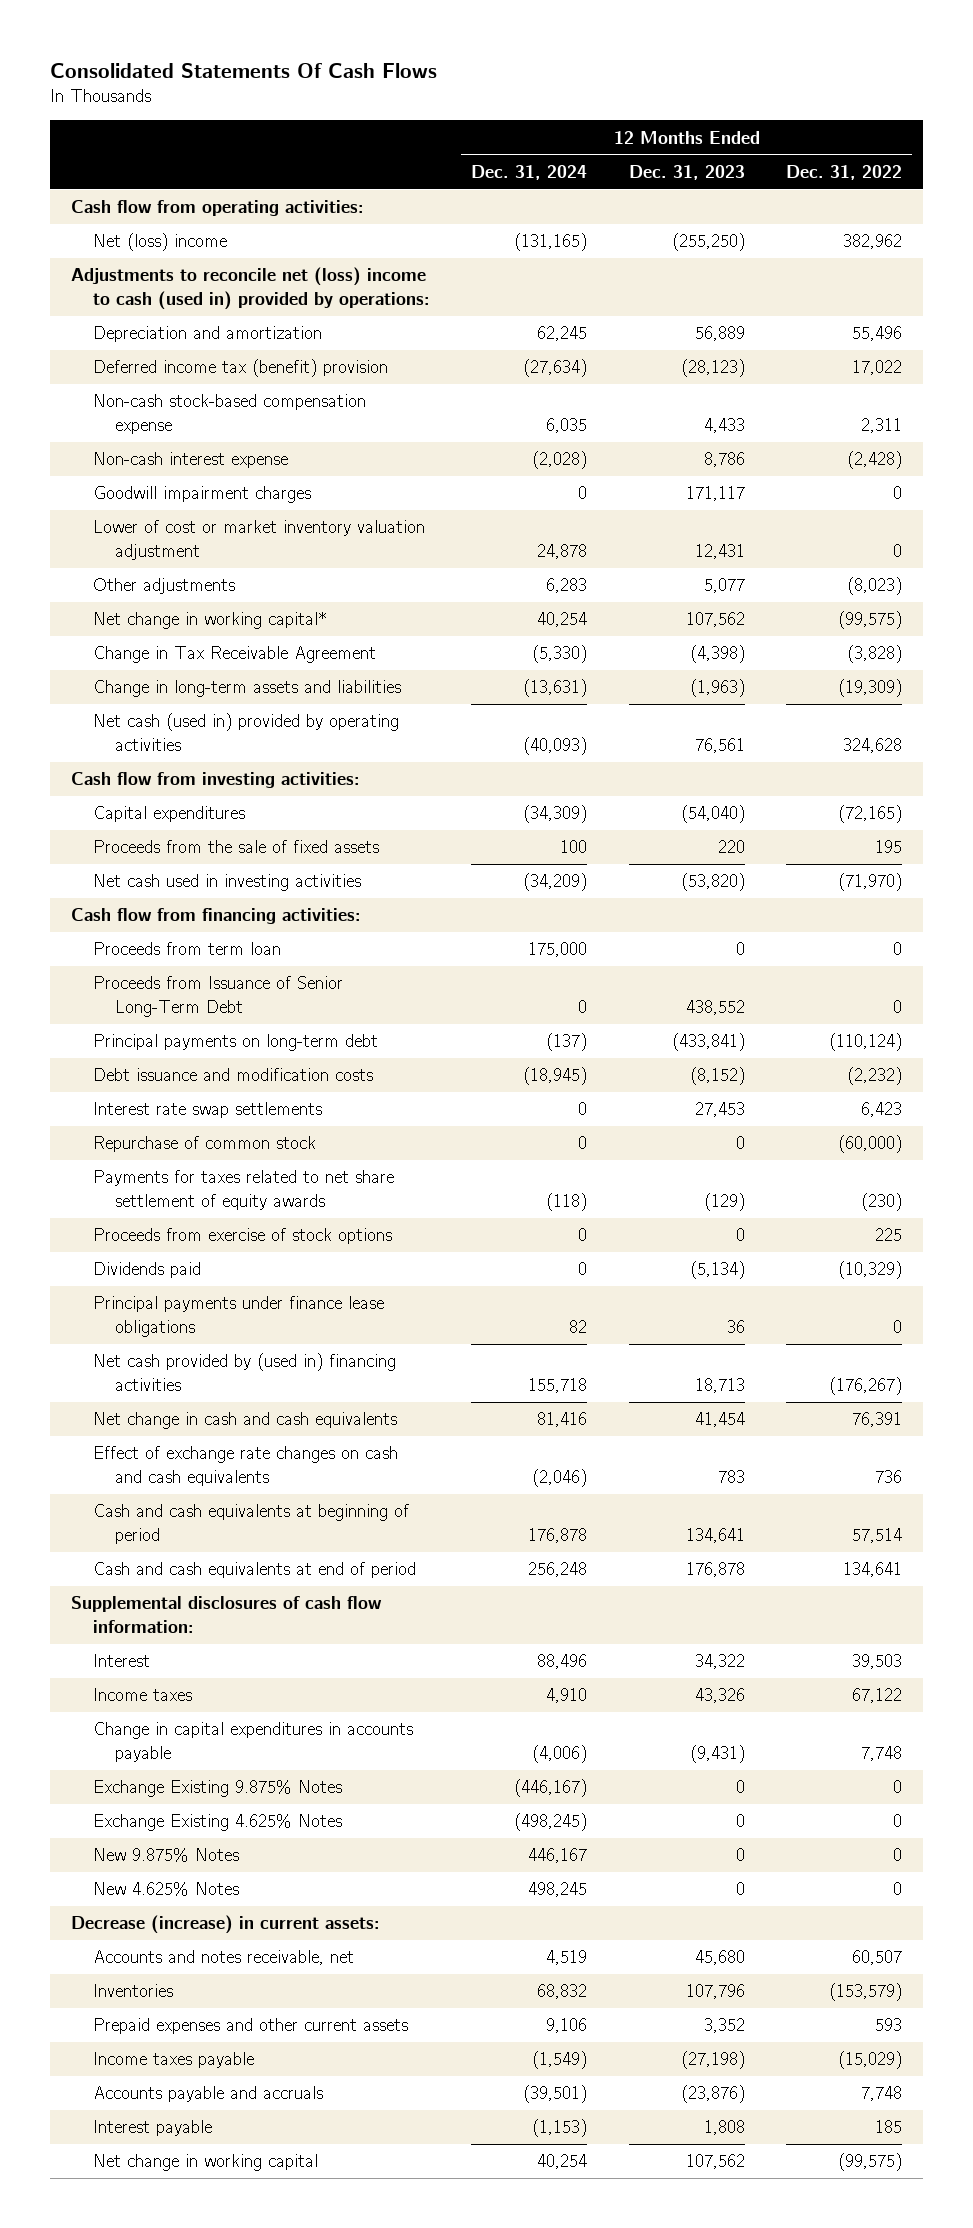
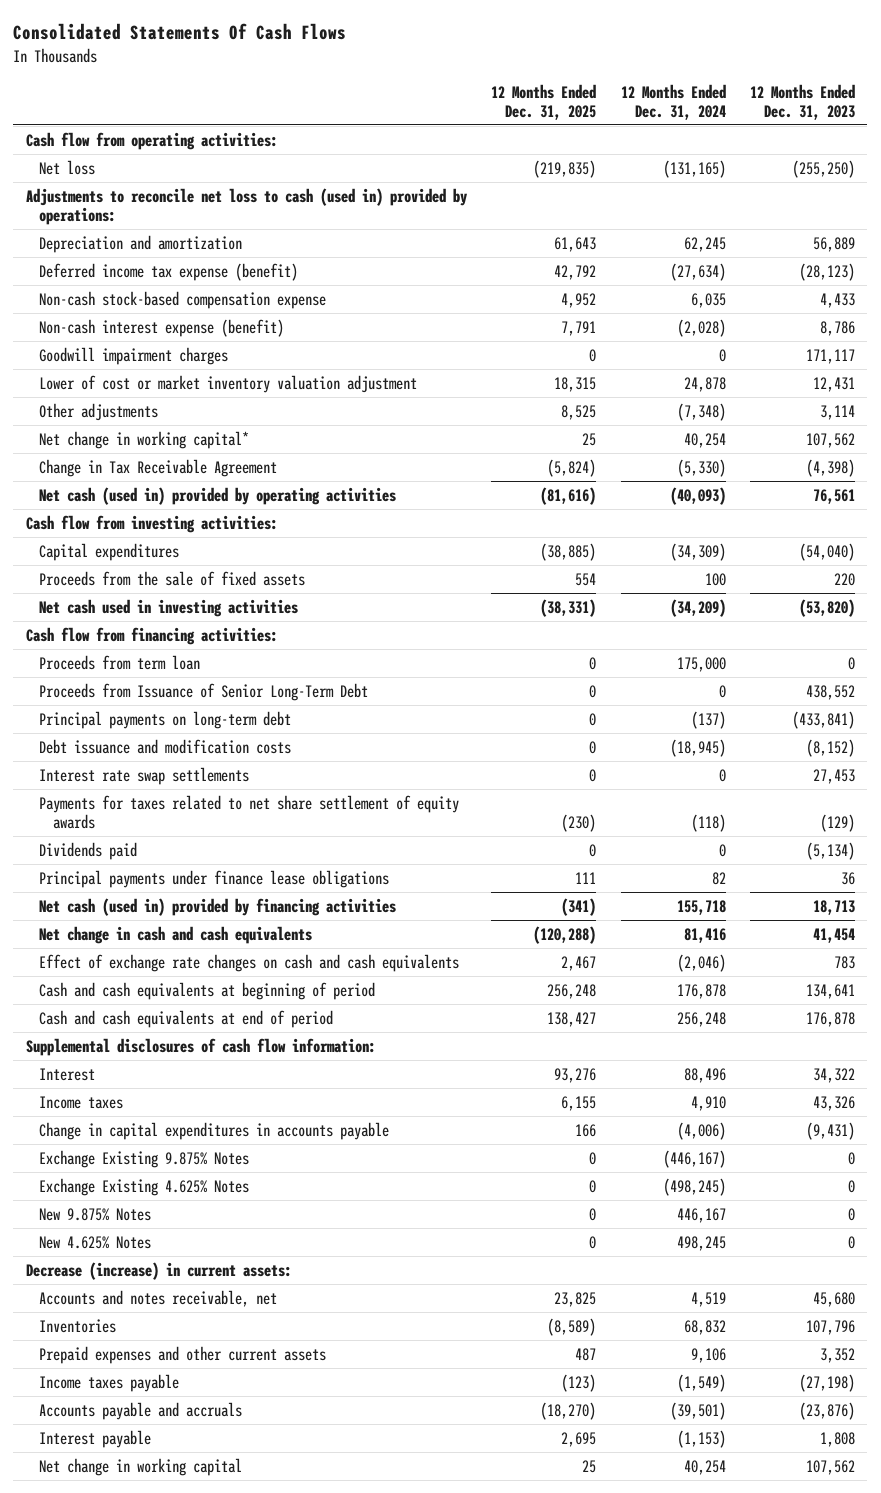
- | 12 Months Ended Dec. 31, 2024 | 12 Months Ended Dec. 31, 2023 | 12 Months Ended Dec. 31, 2022
+ | 12 Months Ended Dec. 31, 2025 | 12 Months Ended Dec. 31, 2024 | 12 Months Ended Dec. 31, 2023
- Net (loss) income | (131,165) | (255,250) | 382,962
- Adjustments to reconcile net (loss) income to cash (used in) provided by operations:
+ Net loss | (219,835) | (131,165) | (255,250)
+ Adjustments to reconcile net loss to cash (used in) provided by operations:
- Deferred income tax (benefit) provision | (27,634) | (28,123) | 17,022
+ Deferred income tax expense (benefit) | 42,792 | (27,634) | (28,123)
- Non-cash interest expense | (2,028) | 8,786 | (2,428)
+ Non-cash interest expense (benefit) | 7,791 | (2,028) | 8,786
- Other adjustments | 6,283 | 5,077 | (8,023)
+ Other adjustments | 8,525 | (7,348) | 3,114
- Change in long-term assets and liabilities | (13,631) | (1,963) | (19,309)
- Repurchase of common stock | 0 | 0 | (60,000)
- Proceeds from exercise of stock options | 0 | 0 | 225
- Net cash provided by (used in) financing activities | 155,718 | 18,713 | (176,267)
+ Net cash (used in) provided by financing activities | (341) | 155,718 | 18,713

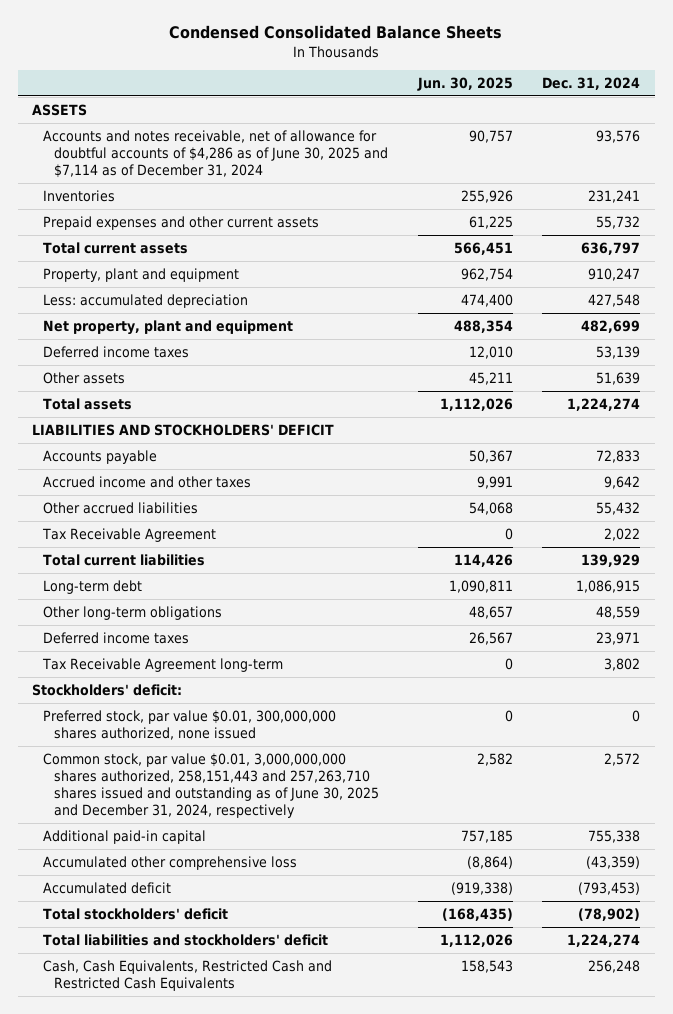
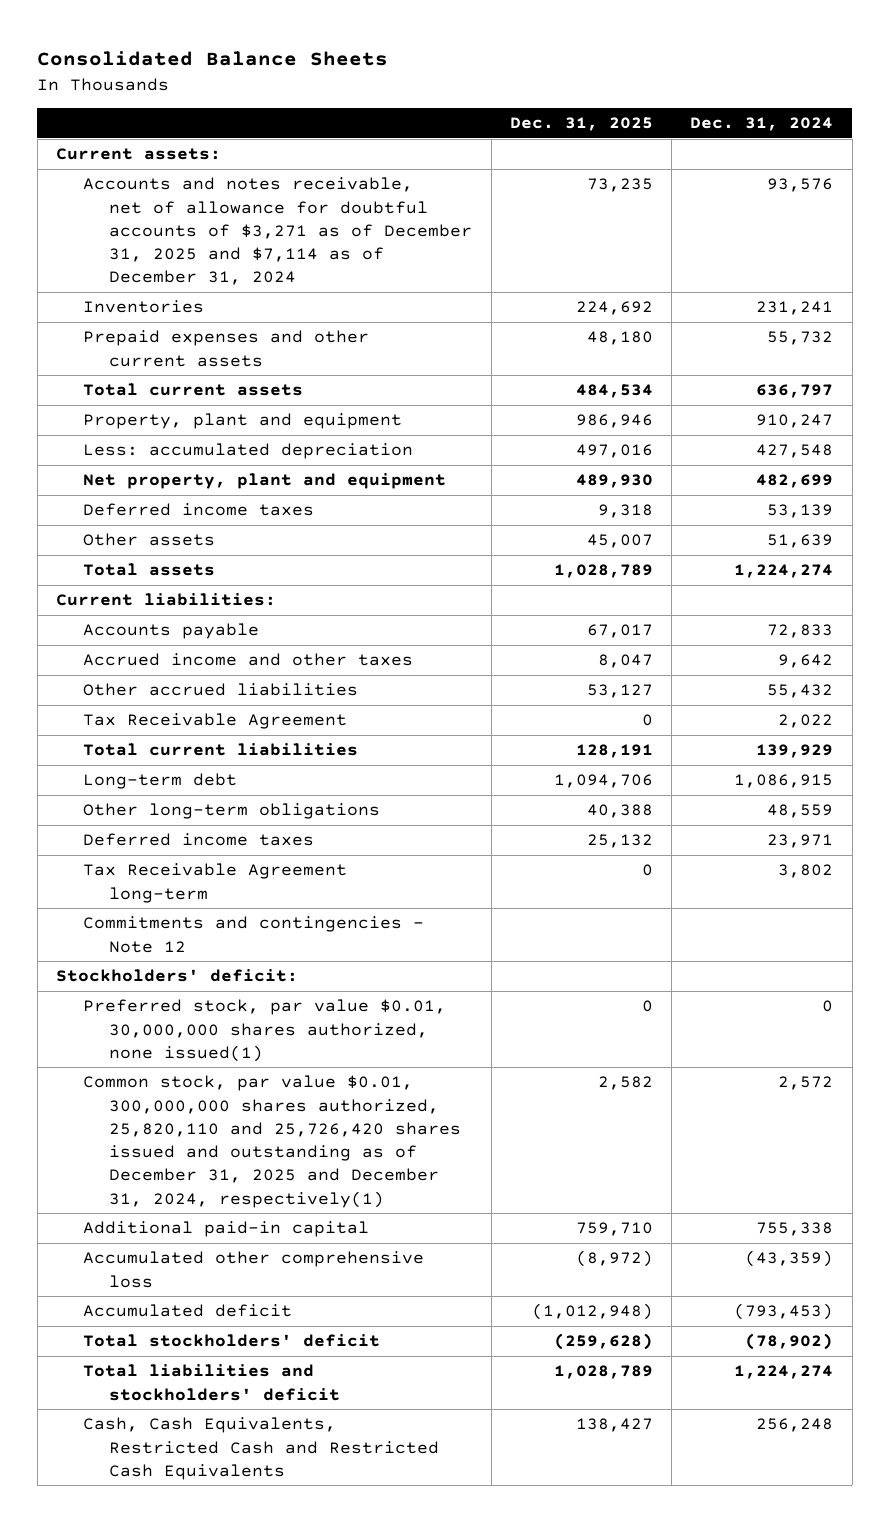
- Condensed Consolidated Balance Sheets
+ Consolidated Balance Sheets
- | Jun. 30, 2025 | Dec. 31, 2024
+ | Dec. 31, 2025 | Dec. 31, 2024
- ASSETS
- Accounts and notes receivable, net of allowance for doubtful accounts of $4,286 as of June 30, 2025 and $7,114 as of December 31, 2024 | 90,757 | 93,576
+ Current assets:
+ Accounts and notes receivable, net of allowance for doubtful accounts of $3,271 as of December 31, 2025 and $7,114 as of December 31, 2024 | 73,235 | 93,576
- LIABILITIES AND STOCKHOLDERS' DEFICIT
+ Current liabilities:
+ Commitments and contingencies - Note 12
- Preferred stock, par value $0.01, 300,000,000 shares authorized, none issued | 0 | 0
- Common stock, par value $0.01, 3,000,000,000 shares authorized, 258,151,443 and 257,263,710 shares issued and outstanding as of June 30, 2025 and December 31, 2024, respectively | 2,582 | 2,572
+ Preferred stock, par value $0.01, 30,000,000 shares authorized, none issued(1) | 0 | 0
+ Common stock, par value $0.01, 300,000,000 shares authorized, 25,820,110 and 25,726,420 shares issued and outstanding as of December 31, 2025 and December 31, 2024, respectively(1) | 2,582 | 2,572

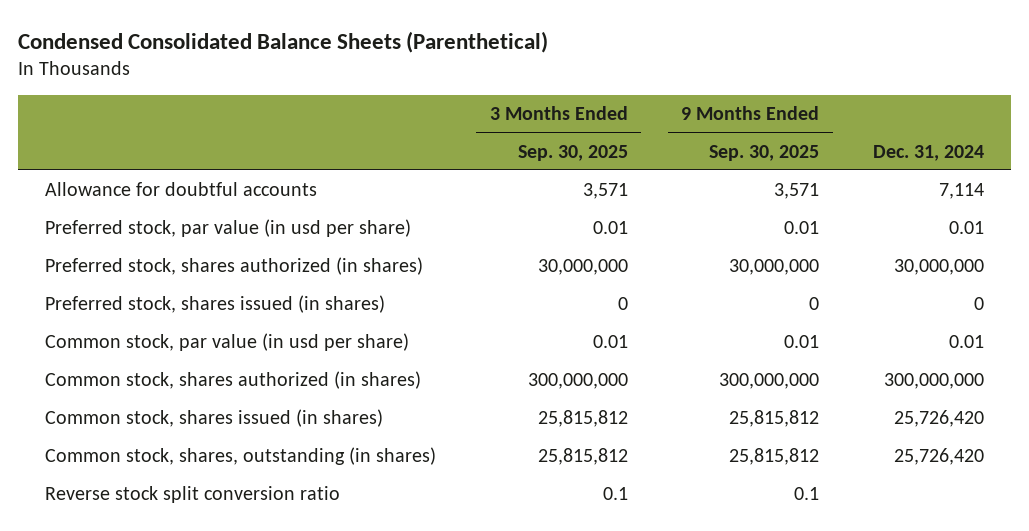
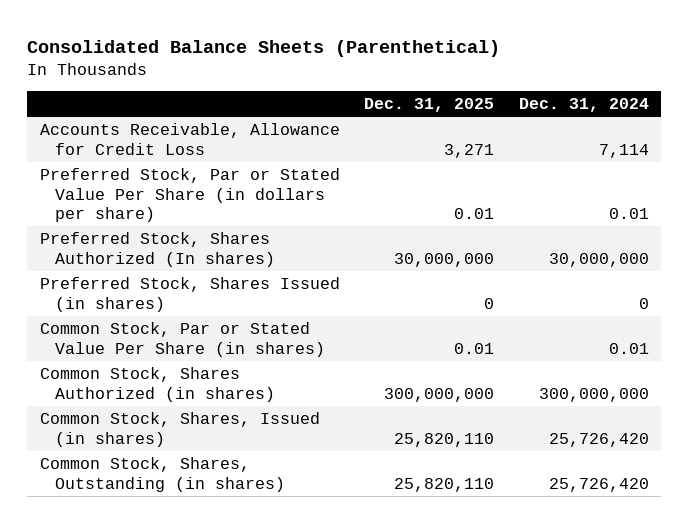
- Condensed Consolidated Balance Sheets (Parenthetical)
+ Consolidated Balance Sheets (Parenthetical)
- | 3 Months Ended Sep. 30, 2025 | 9 Months Ended Sep. 30, 2025 | Dec. 31, 2024
+ | Dec. 31, 2025 | Dec. 31, 2024
- Allowance for doubtful accounts | 3,571 | 3,571 | 7,114
- Preferred stock, par value (in usd per share) | 0.01 | 0.01 | 0.01
- Preferred stock, shares authorized (in shares) | 30,000,000 | 30,000,000 | 30,000,000
- Preferred stock, shares issued (in shares) | 0 | 0 | 0
- Common stock, par value (in usd per share) | 0.01 | 0.01 | 0.01
- Common stock, shares authorized (in shares) | 300,000,000 | 300,000,000 | 300,000,000
- Common stock, shares issued (in shares) | 25,815,812 | 25,815,812 | 25,726,420
- Common stock, shares, outstanding (in shares) | 25,815,812 | 25,815,812 | 25,726,420
- Reverse stock split conversion ratio | 0.1 | 0.1 |
+ Accounts Receivable, Allowance for Credit Loss | 3,271 | 7,114
+ Preferred Stock, Par or Stated Value Per Share (in dollars per share) | 0.01 | 0.01
+ Preferred Stock, Shares Authorized (In shares) | 30,000,000 | 30,000,000
+ Preferred Stock, Shares Issued (in shares) | 0 | 0
+ Common Stock, Par or Stated Value Per Share (in shares) | 0.01 | 0.01
+ Common Stock, Shares Authorized (in shares) | 300,000,000 | 300,000,000
+ Common Stock, Shares, Issued (in shares) | 25,820,110 | 25,726,420
+ Common Stock, Shares, Outstanding (in shares) | 25,820,110 | 25,726,420

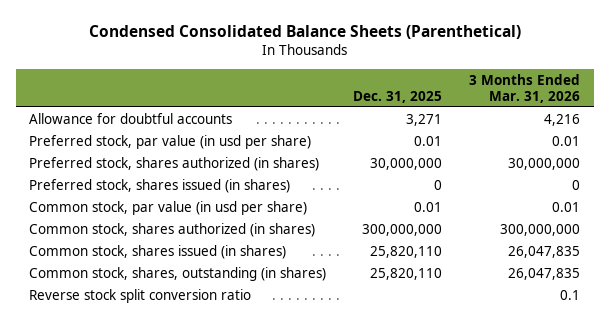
- Consolidated Balance Sheets (Parenthetical)
+ Condensed Consolidated Balance Sheets (Parenthetical)
- | Dec. 31, 2025 | Dec. 31, 2024
+ | Dec. 31, 2025 | 3 Months Ended Mar. 31, 2026
- Accounts Receivable, Allowance for Credit Loss | 3,271 | 7,114
- Preferred Stock, Par or Stated Value Per Share (in dollars per share) | 0.01 | 0.01
- Preferred Stock, Shares Authorized (In shares) | 30,000,000 | 30,000,000
- Preferred Stock, Shares Issued (in shares) | 0 | 0
- Common Stock, Par or Stated Value Per Share (in shares) | 0.01 | 0.01
- Common Stock, Shares Authorized (in shares) | 300,000,000 | 300,000,000
- Common Stock, Shares, Issued (in shares) | 25,820,110 | 25,726,420
- Common Stock, Shares, Outstanding (in shares) | 25,820,110 | 25,726,420
+ Allowance for doubtful accounts | 3,271 | 4,216
+ Preferred stock, par value (in usd per share) | 0.01 | 0.01
+ Preferred stock, shares authorized (in shares) | 30,000,000 | 30,000,000
+ Preferred stock, shares issued (in shares) | 0 | 0
+ Common stock, par value (in usd per share) | 0.01 | 0.01
+ Common stock, shares authorized (in shares) | 300,000,000 | 300,000,000
+ Common stock, shares issued (in shares) | 25,820,110 | 26,047,835
+ Common stock, shares, outstanding (in shares) | 25,820,110 | 26,047,835
+ Reverse stock split conversion ratio | | 0.1

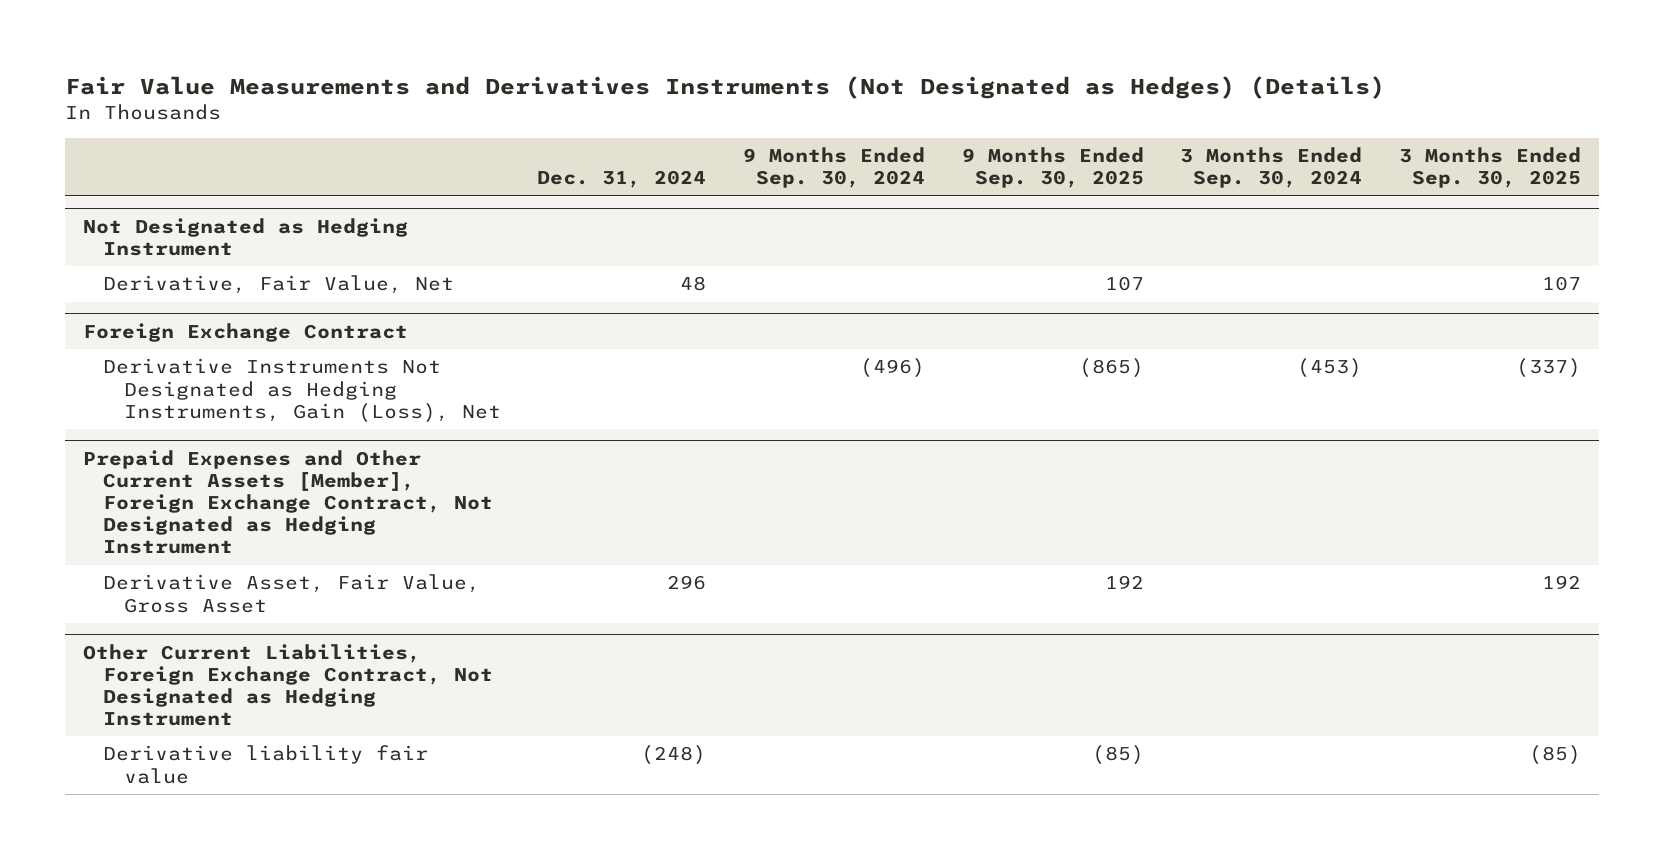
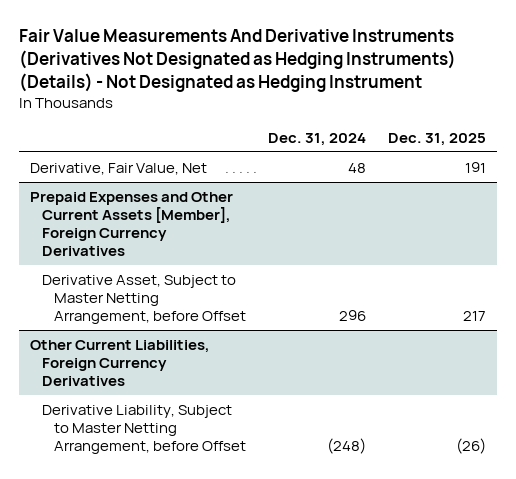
- Fair Value Measurements and Derivatives Instruments (Not Designated as Hedges) (Details)
+ Fair Value Measurements And Derivative Instruments (Derivatives Not Designated as Hedging Instruments) (Details) - Not Designated as Hedging Instrument
- | Dec. 31, 2024 | 9 Months Ended Sep. 30, 2024 | 9 Months Ended Sep. 30, 2025 | 3 Months Ended Sep. 30, 2024 | 3 Months Ended Sep. 30, 2025
+ | Dec. 31, 2024 | Dec. 31, 2025
- Not Designated as Hedging Instrument
- Foreign Exchange Contract
- Derivative Instruments Not Designated as Hedging Instruments, Gain (Loss), Net | | (496) | (865) | (453) | (337)
- Prepaid Expenses and Other Current Assets [Member], Foreign Exchange Contract, Not Designated as Hedging Instrument
- Derivative Asset, Fair Value, Gross Asset | 296 | | 192 | | 192
- Other Current Liabilities, Foreign Exchange Contract, Not Designated as Hedging Instrument
- Derivative liability fair value | (248) | | (85) | | (85)
+ Prepaid Expenses and Other Current Assets [Member], Foreign Currency Derivatives
+ Derivative Asset, Subject to Master Netting Arrangement, before Offset | 296 | 217
+ Other Current Liabilities, Foreign Currency Derivatives
+ Derivative Liability, Subject to Master Netting Arrangement, before Offset | (248) | (26)

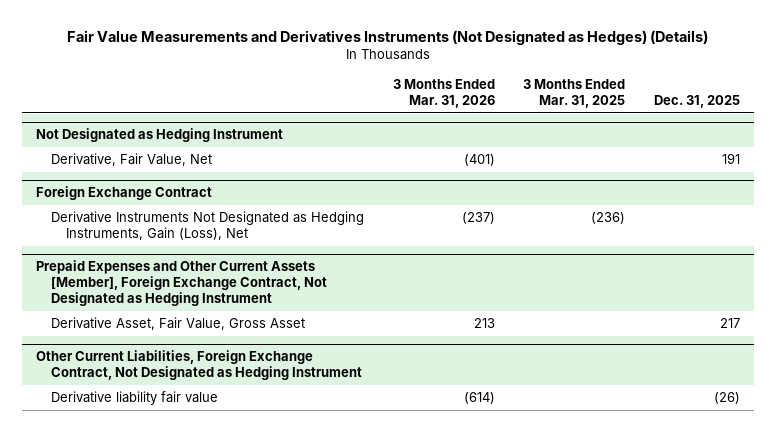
- Fair Value Measurements And Derivative Instruments (Derivatives Not Designated as Hedging Instruments) (Details) - Not Designated as Hedging Instrument
+ Fair Value Measurements and Derivatives Instruments (Not Designated as Hedges) (Details)
- | Dec. 31, 2024 | Dec. 31, 2025
+ | 3 Months Ended Mar. 31, 2026 | 3 Months Ended Mar. 31, 2025 | Dec. 31, 2025
+ Not Designated as Hedging Instrument
- Prepaid Expenses and Other Current Assets [Member], Foreign Currency Derivatives
- Derivative Asset, Subject to Master Netting Arrangement, before Offset | 296 | 217
- Other Current Liabilities, Foreign Currency Derivatives
- Derivative Liability, Subject to Master Netting Arrangement, before Offset | (248) | (26)
+ Foreign Exchange Contract
+ Derivative Instruments Not Designated as Hedging Instruments, Gain (Loss), Net | (237) | (236) |
+ Prepaid Expenses and Other Current Assets [Member], Foreign Exchange Contract, Not Designated as Hedging Instrument
+ Derivative Asset, Fair Value, Gross Asset | 213 | | 217
+ Other Current Liabilities, Foreign Exchange Contract, Not Designated as Hedging Instrument
+ Derivative liability fair value | (614) | | (26)

